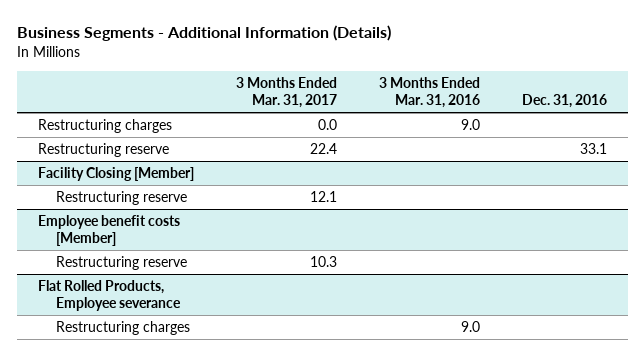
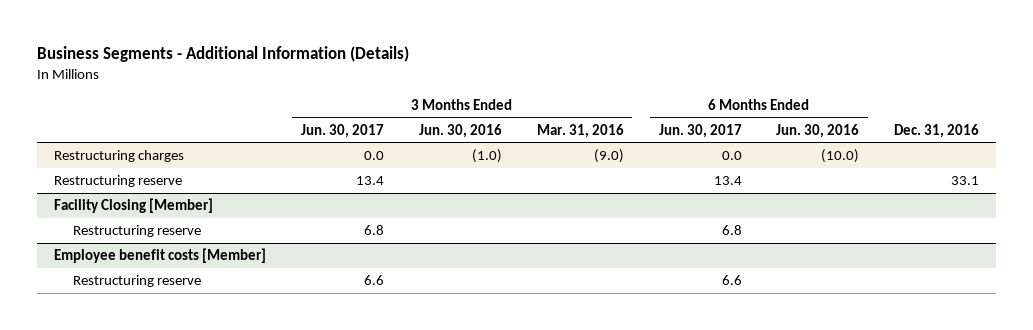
- | 3 Months Ended Mar. 31, 2017 | 3 Months Ended Mar. 31, 2016 | Dec. 31, 2016
+ | 3 Months Ended Jun. 30, 2017 | 3 Months Ended Jun. 30, 2016 | 3 Months Ended Mar. 31, 2016 | 6 Months Ended Jun. 30, 2017 | 6 Months Ended Jun. 30, 2016 | Dec. 31, 2016
- Restructuring charges | 0.0 | 9.0 |
+ Restructuring charges | 0.0 | (1.0) | (9.0) | 0.0 | (10.0) |
- Flat Rolled Products, Employee severance
- Restructuring charges | | 9.0 |

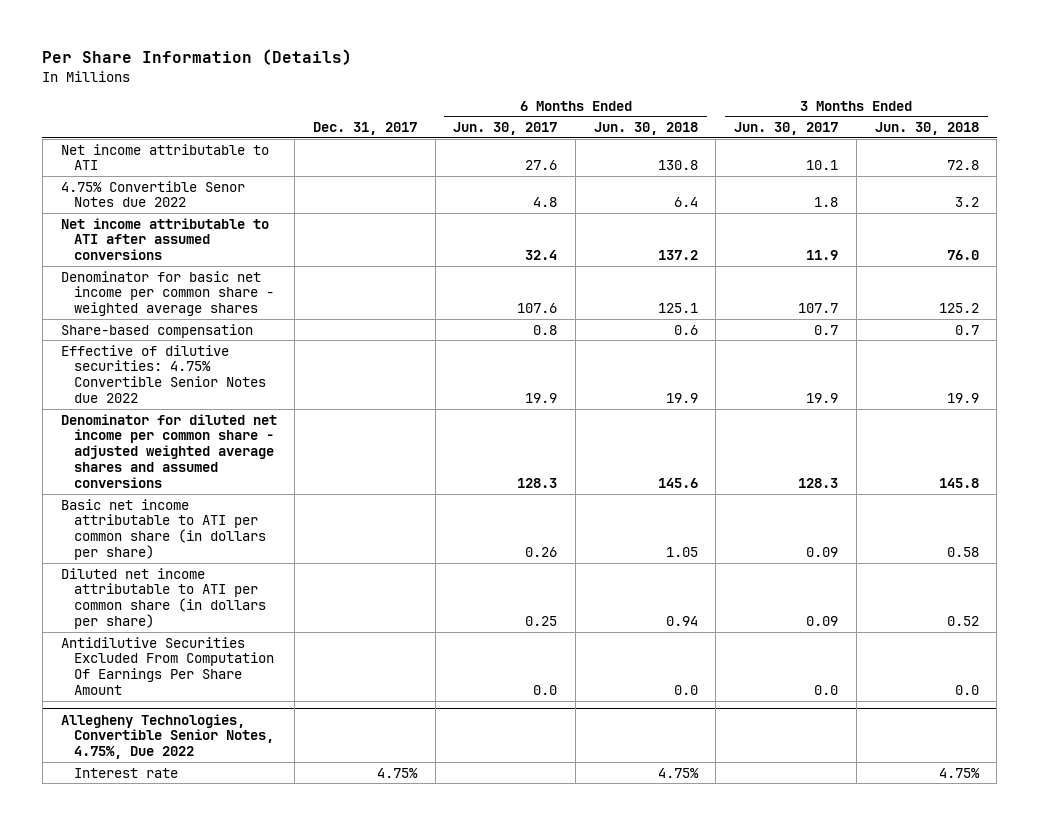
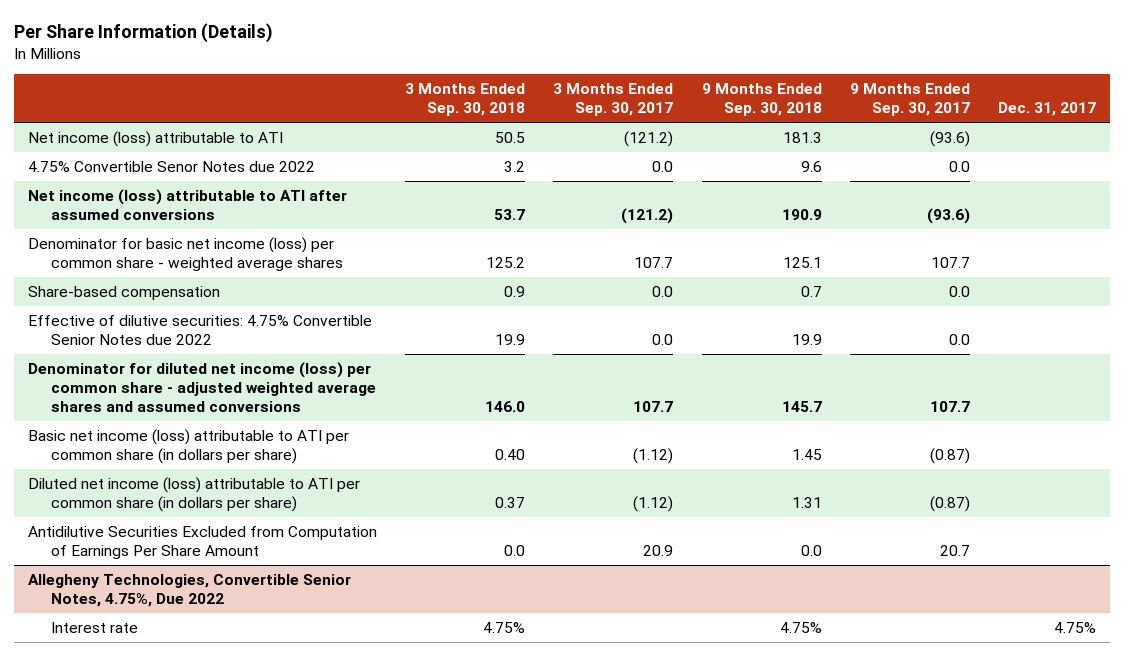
- | Dec. 31, 2017 | 6 Months Ended Jun. 30, 2017 | 6 Months Ended Jun. 30, 2018 | 3 Months Ended Jun. 30, 2017 | 3 Months Ended Jun. 30, 2018
+ | 3 Months Ended Sep. 30, 2018 | 3 Months Ended Sep. 30, 2017 | 9 Months Ended Sep. 30, 2018 | 9 Months Ended Sep. 30, 2017 | Dec. 31, 2017
- Net income attributable to ATI | | 27.6 | 130.8 | 10.1 | 72.8
+ Net income (loss) attributable to ATI | 50.5 | (121.2) | 181.3 | (93.6) |
- Net income attributable to ATI after assumed conversions | | 32.4 | 137.2 | 11.9 | 76.0
- Denominator for basic net income per common share - weighted average shares | | 107.6 | 125.1 | 107.7 | 125.2
+ Net income (loss) attributable to ATI after assumed conversions | 53.7 | (121.2) | 190.9 | (93.6) |
+ Denominator for basic net income (loss) per common share - weighted average shares | 125.2 | 107.7 | 125.1 | 107.7 |
- Denominator for diluted net income per common share - adjusted weighted average shares and assumed conversions | | 128.3 | 145.6 | 128.3 | 145.8
- Basic net income attributable to ATI per common share (in dollars per share) | | 0.26 | 1.05 | 0.09 | 0.58
- Diluted net income attributable to ATI per common share (in dollars per share) | | 0.25 | 0.94 | 0.09 | 0.52
- Antidilutive Securities Excluded From Computation Of Earnings Per Share Amount | | 0.0 | 0.0 | 0.0 | 0.0
+ Denominator for diluted net income (loss) per common share - adjusted weighted average shares and assumed conversions | 146.0 | 107.7 | 145.7 | 107.7 |
+ Basic net income (loss) attributable to ATI per common share (in dollars per share) | 0.40 | (1.12) | 1.45 | (0.87) |
+ Diluted net income (loss) attributable to ATI per common share (in dollars per share) | 0.37 | (1.12) | 1.31 | (0.87) |
+ Antidilutive Securities Excluded from Computation of Earnings Per Share Amount | 0.0 | 20.9 | 0.0 | 20.7 |

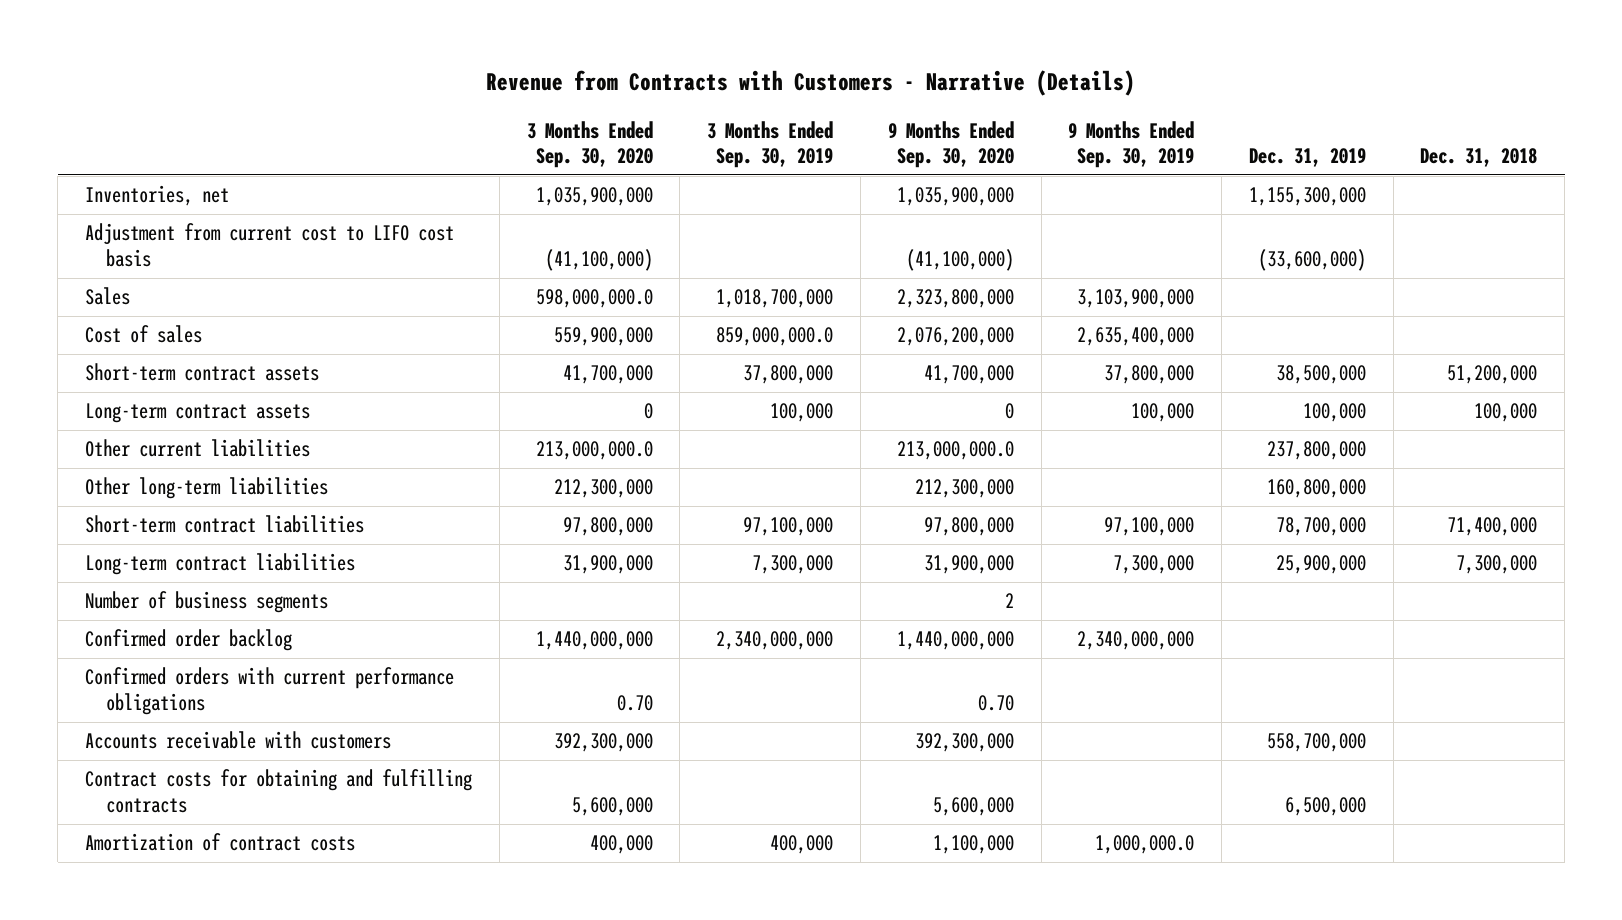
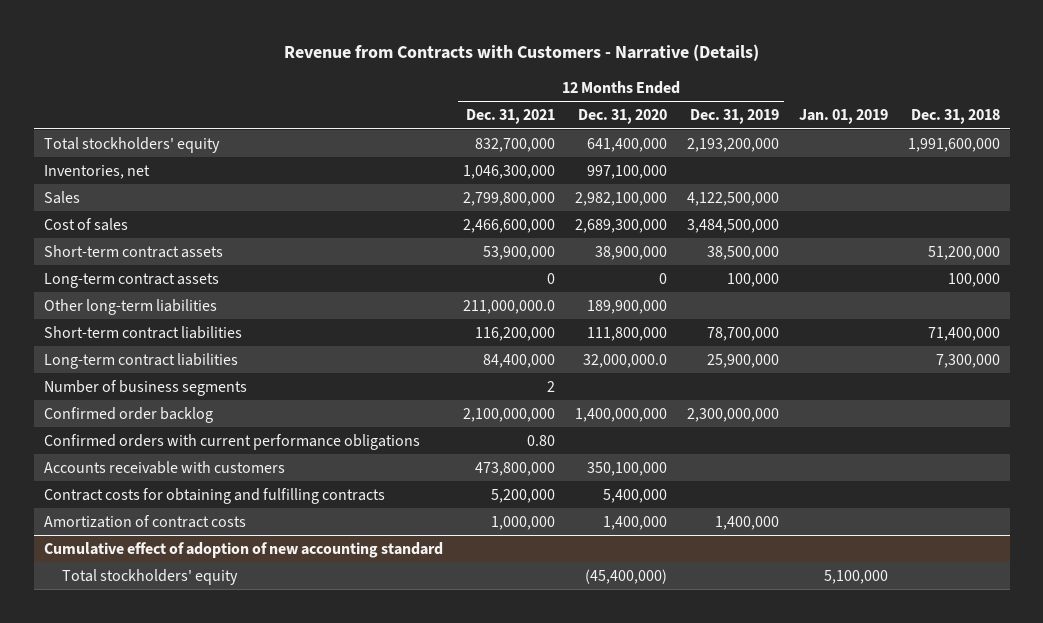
- | 3 Months Ended Sep. 30, 2020 | 3 Months Ended Sep. 30, 2019 | 9 Months Ended Sep. 30, 2020 | 9 Months Ended Sep. 30, 2019 | Dec. 31, 2019 | Dec. 31, 2018
+ | 12 Months Ended Dec. 31, 2021 | 12 Months Ended Dec. 31, 2020 | 12 Months Ended Dec. 31, 2019 | Jan. 01, 2019 | Dec. 31, 2018
+ Total stockholders' equity | 832,700,000 | 641,400,000 | 2,193,200,000 | | 1,991,600,000
- Adjustment from current cost to LIFO cost basis | (41,100,000) | | (41,100,000) | | (33,600,000) |
- Other current liabilities | 213,000,000.0 | | 213,000,000.0 | | 237,800,000 |
+ Cumulative effect of adoption of new accounting standard
+ Total stockholders' equity | | (45,400,000) | | 5,100,000 |

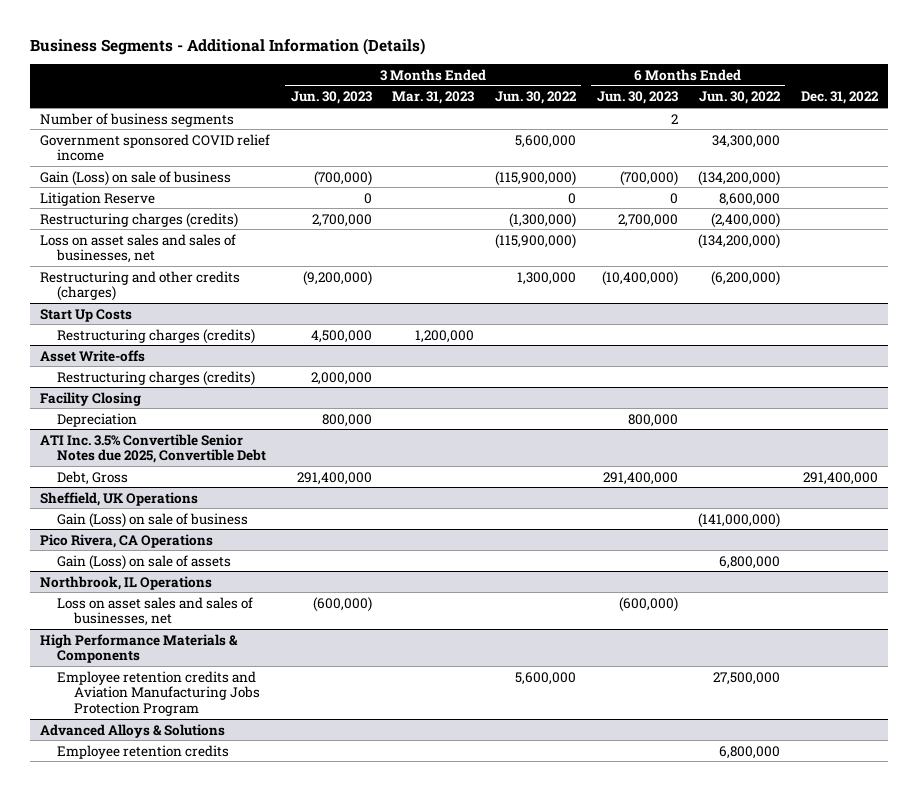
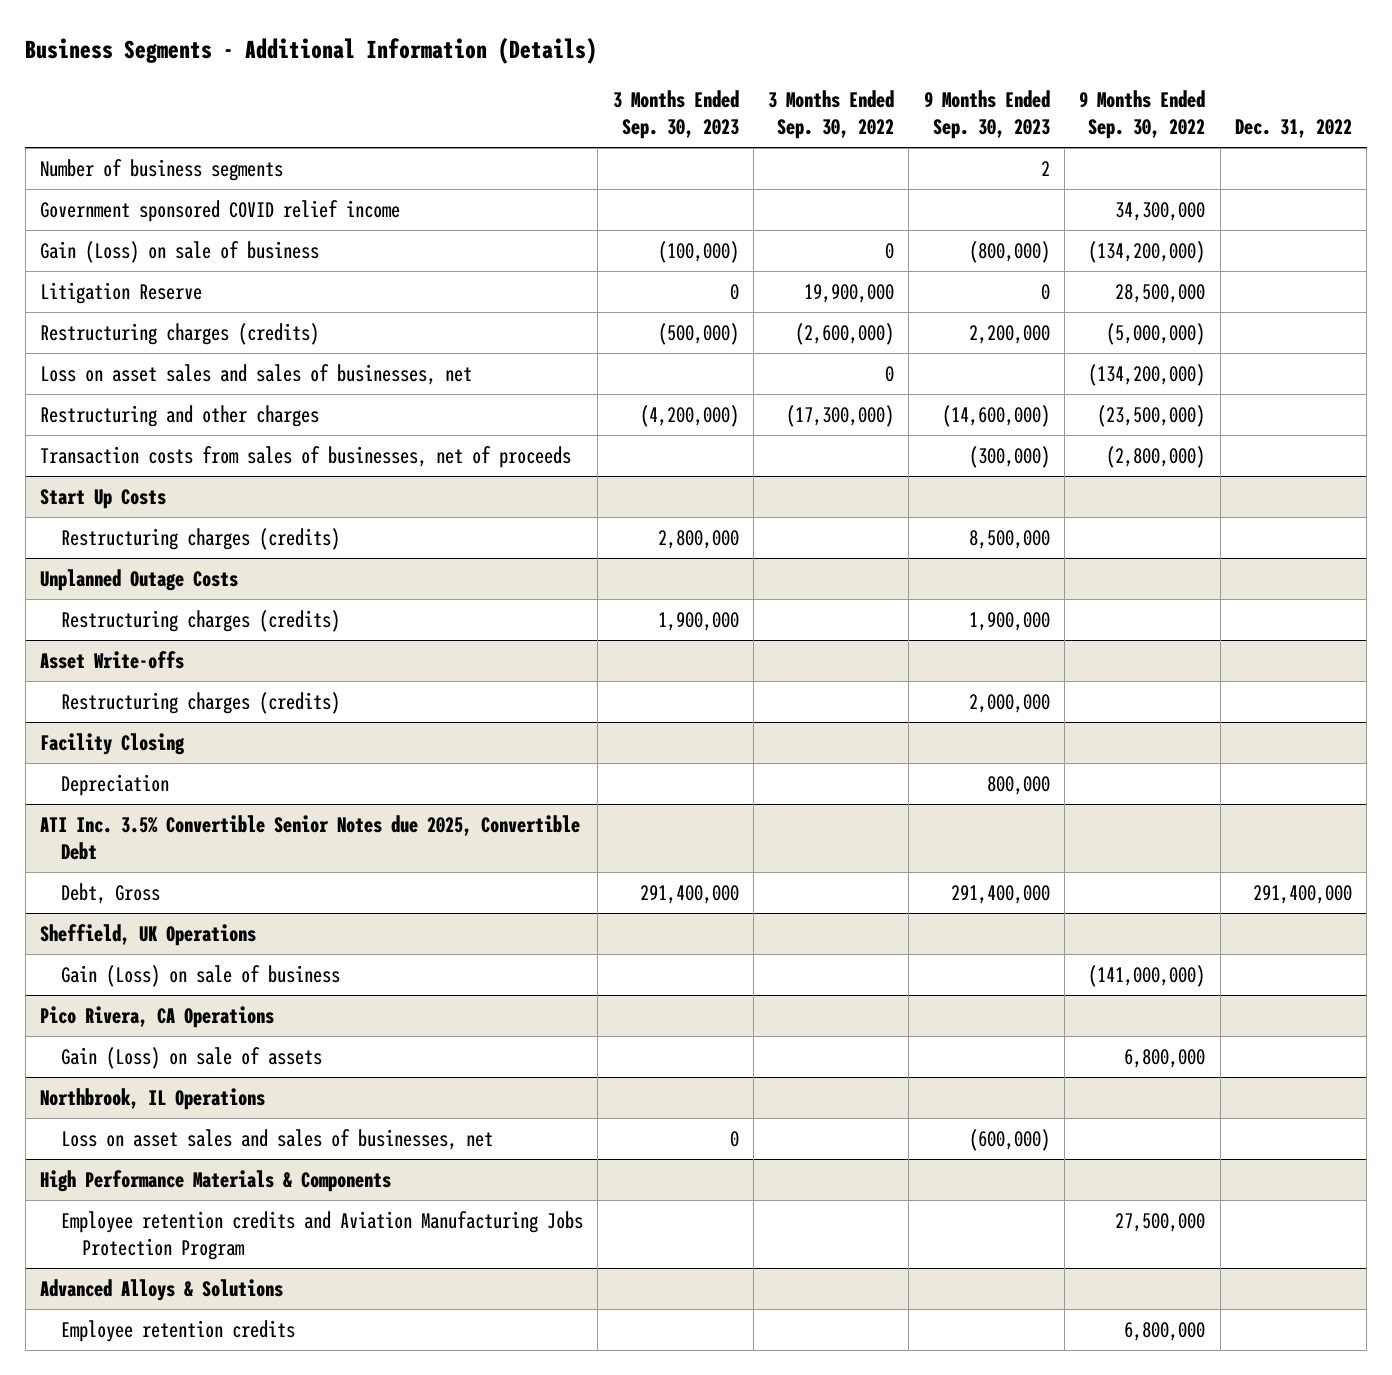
- | 3 Months Ended Jun. 30, 2023 | 3 Months Ended Mar. 31, 2023 | 3 Months Ended Jun. 30, 2022 | 6 Months Ended Jun. 30, 2023 | 6 Months Ended Jun. 30, 2022 | Dec. 31, 2022
+ | 3 Months Ended Sep. 30, 2023 | 3 Months Ended Sep. 30, 2022 | 9 Months Ended Sep. 30, 2023 | 9 Months Ended Sep. 30, 2022 | Dec. 31, 2022
- Restructuring and other credits (charges) | (9,200,000) | | 1,300,000 | (10,400,000) | (6,200,000) |
+ Restructuring and other charges | (4,200,000) | (17,300,000) | (14,600,000) | (23,500,000) |
+ Transaction costs from sales of businesses, net of proceeds | | | (300,000) | (2,800,000) |
+ Unplanned Outage Costs
+ Restructuring charges (credits) | 1,900,000 | | 1,900,000 | |

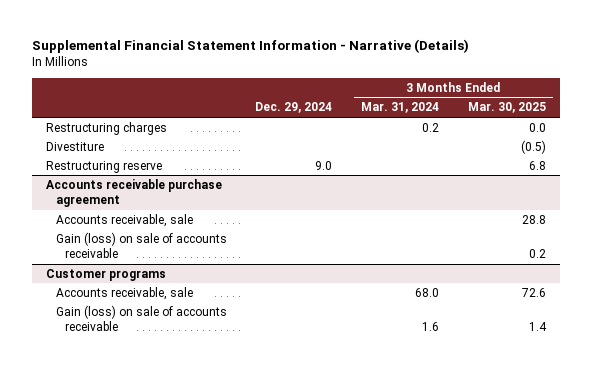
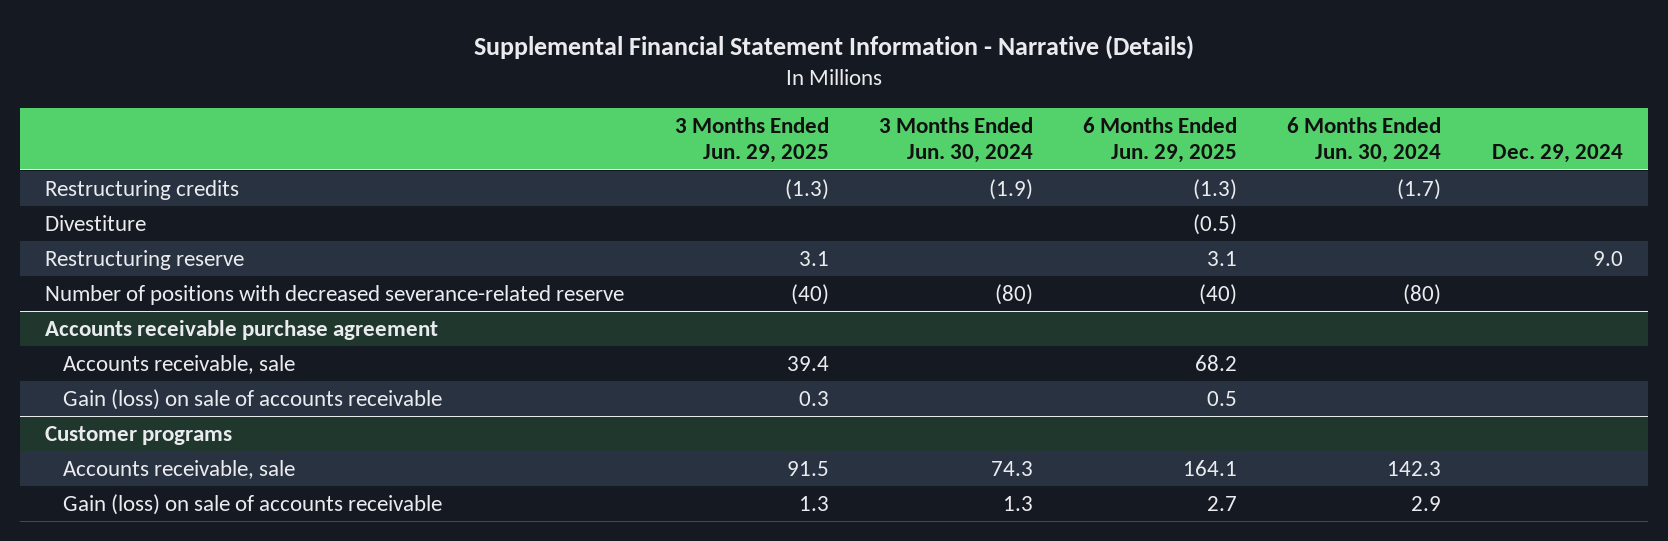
- | Dec. 29, 2024 | 3 Months Ended Mar. 31, 2024 | 3 Months Ended Mar. 30, 2025
+ | 3 Months Ended Jun. 29, 2025 | 3 Months Ended Jun. 30, 2024 | 6 Months Ended Jun. 29, 2025 | 6 Months Ended Jun. 30, 2024 | Dec. 29, 2024
- Restructuring charges | | 0.2 | 0.0
+ Restructuring credits | (1.3) | (1.9) | (1.3) | (1.7) |
+ Number of positions with decreased severance-related reserve | (40) | (80) | (40) | (80) |

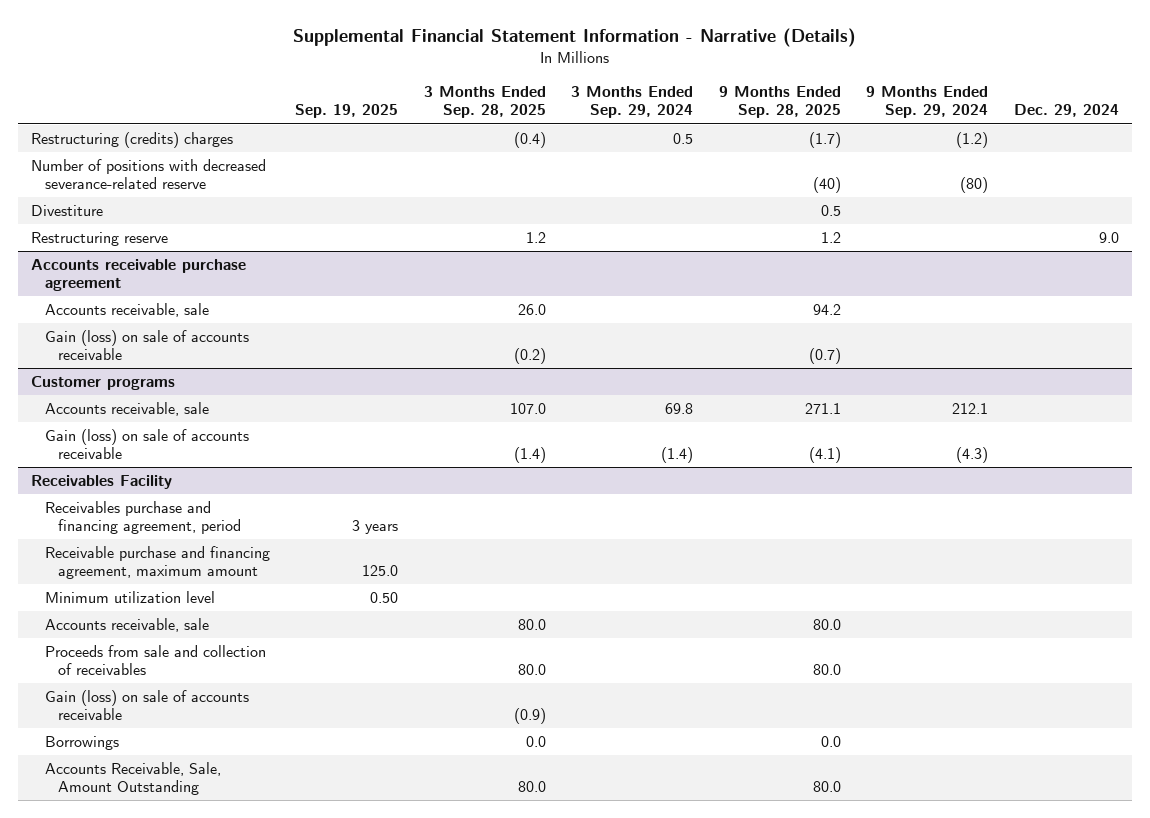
- | 3 Months Ended Jun. 29, 2025 | 3 Months Ended Jun. 30, 2024 | 6 Months Ended Jun. 29, 2025 | 6 Months Ended Jun. 30, 2024 | Dec. 29, 2024
+ | Sep. 19, 2025 | 3 Months Ended Sep. 28, 2025 | 3 Months Ended Sep. 29, 2024 | 9 Months Ended Sep. 28, 2025 | 9 Months Ended Sep. 29, 2024 | Dec. 29, 2024
- Restructuring credits | (1.3) | (1.9) | (1.3) | (1.7) |
+ Restructuring (credits) charges | | (0.4) | 0.5 | (1.7) | (1.2) |
moved up: Number of positions with decreased severance-related reserve | | | | (40) | (80) |
+ Receivables Facility
+ Receivables purchase and financing agreement, period | 3 years | | | | |
+ Receivable purchase and financing agreement, maximum amount | 125.0 | | | | |
+ Minimum utilization level | 0.50 | | | | |
+ Accounts receivable, sale | | 80.0 | | 80.0 | |
+ Proceeds from sale and collection of receivables | | 80.0 | | 80.0 | |
+ Gain (loss) on sale of accounts receivable | | (0.9) | | | |
+ Borrowings | | 0.0 | | 0.0 | |
+ Accounts Receivable, Sale, Amount Outstanding | | 80.0 | | 80.0 | |

